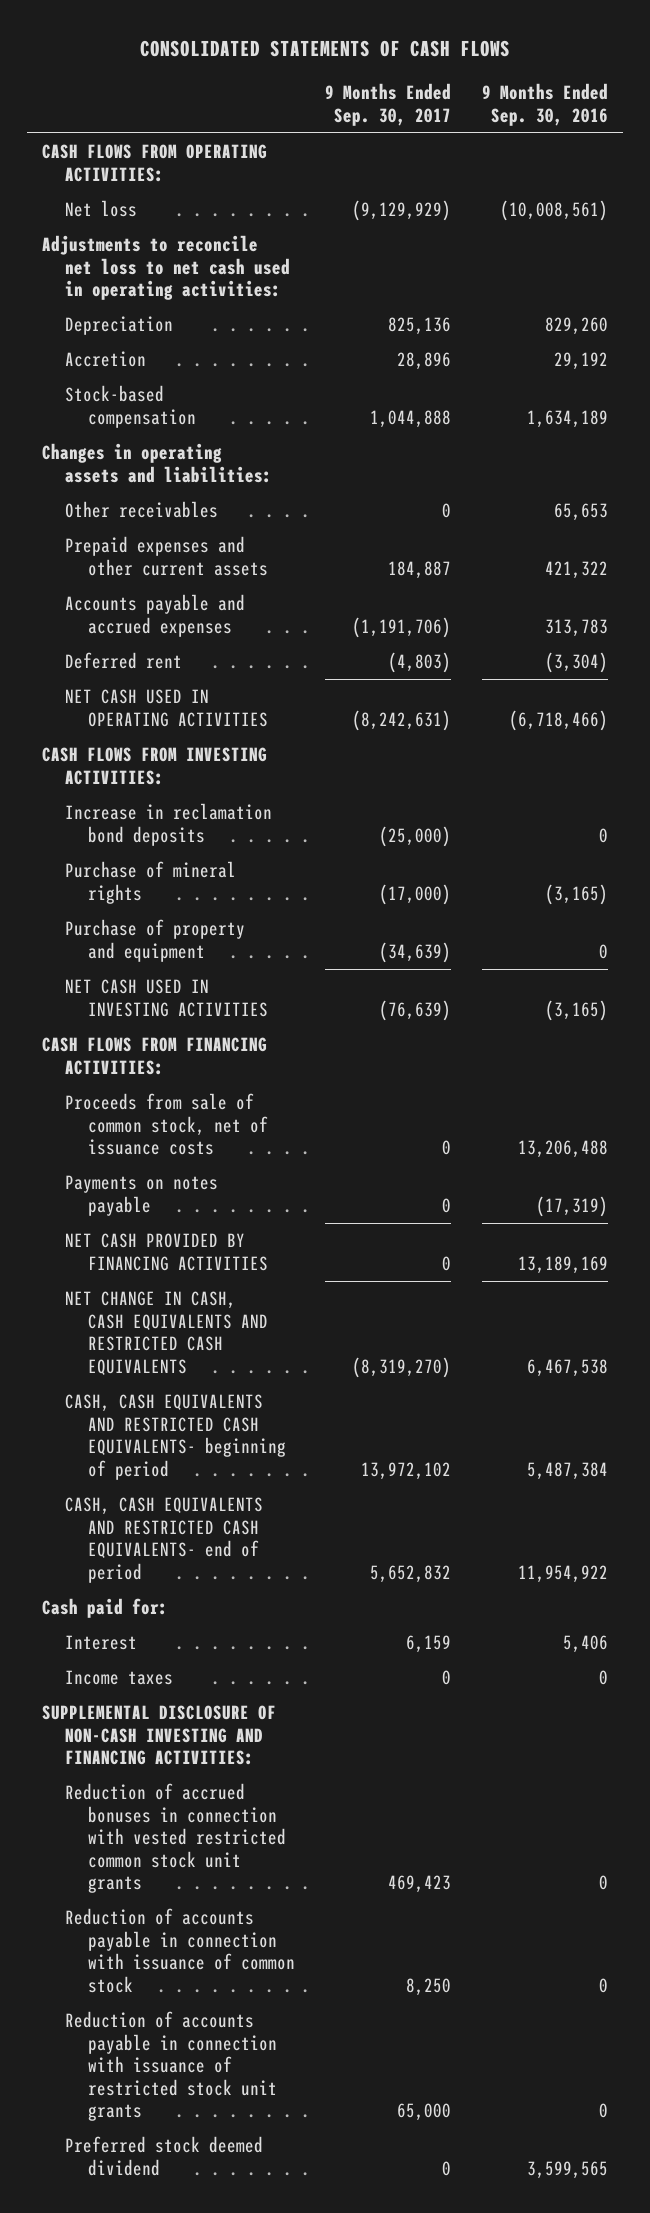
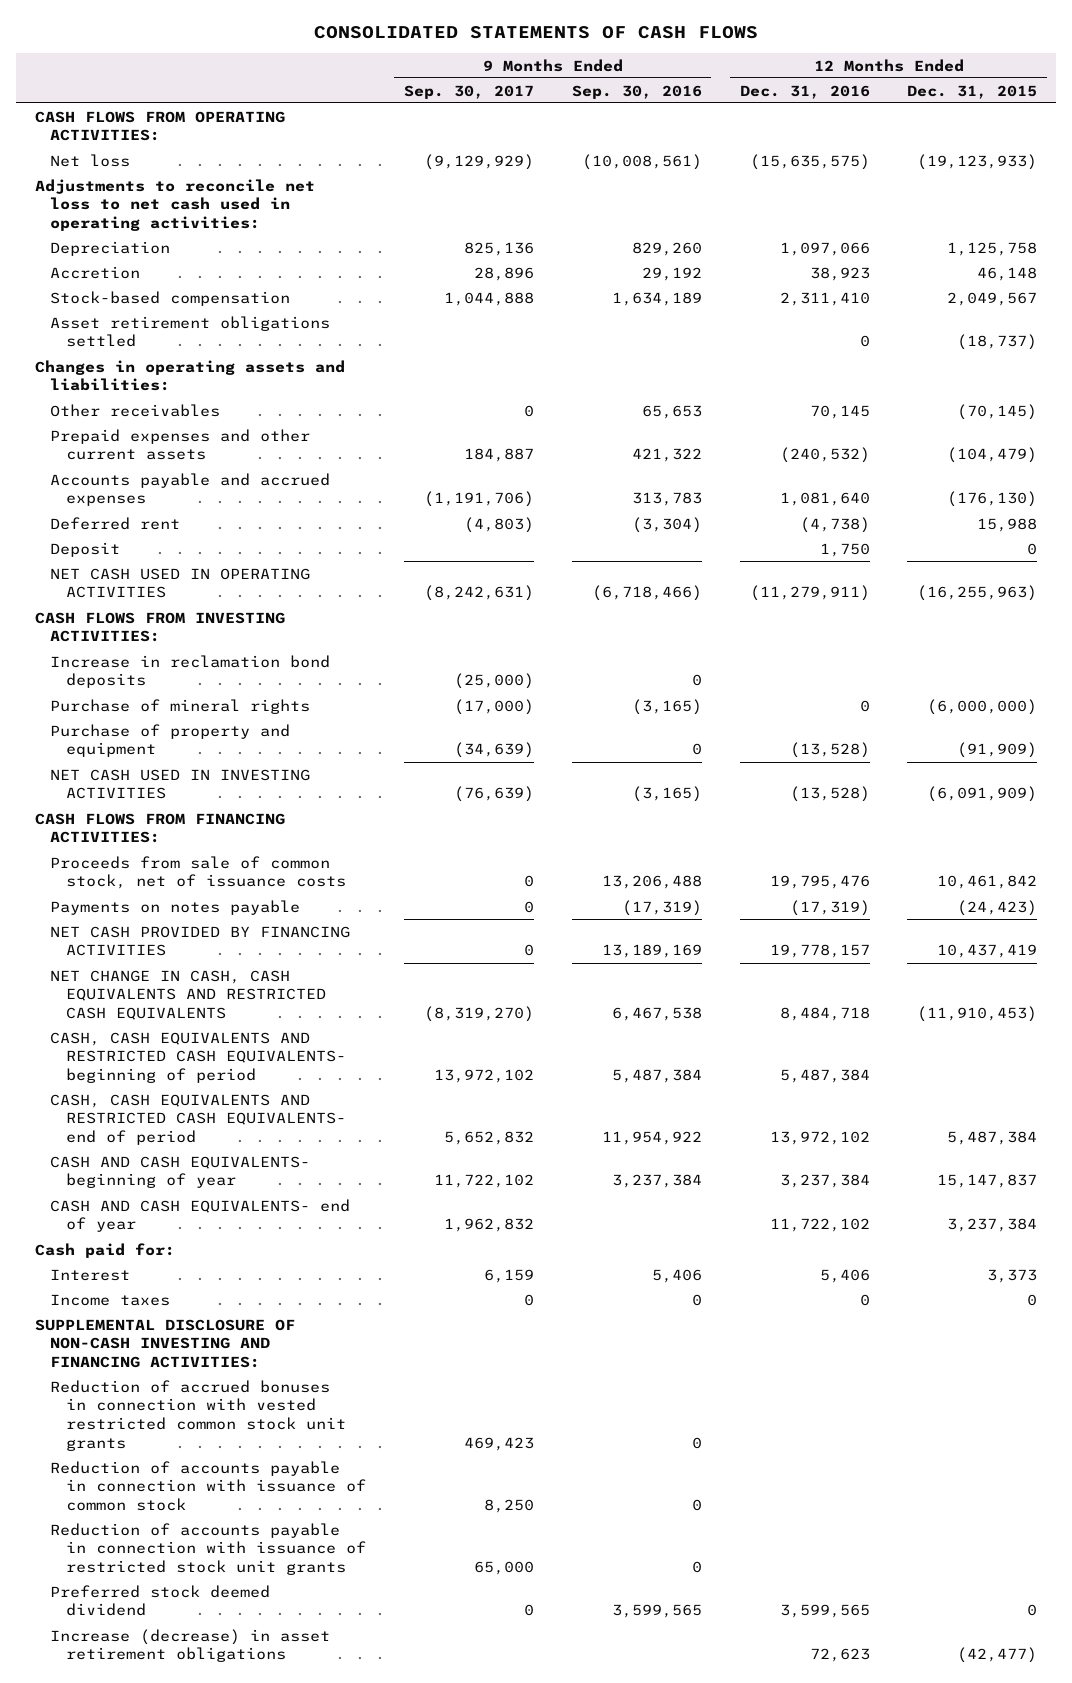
- | 9 Months Ended Sep. 30, 2017 | 9 Months Ended Sep. 30, 2016
+ | 9 Months Ended Sep. 30, 2017 | 9 Months Ended Sep. 30, 2016 | 12 Months Ended Dec. 31, 2016 | 12 Months Ended Dec. 31, 2015
+ Asset retirement obligations settled | | | 0 | (18,737)
+ Deposit | | | 1,750 | 0
+ CASH AND CASH EQUIVALENTS- beginning of year | 11,722,102 | 3,237,384 | 3,237,384 | 15,147,837
+ CASH AND CASH EQUIVALENTS- end of year | 1,962,832 | | 11,722,102 | 3,237,384
+ Increase (decrease) in asset retirement obligations | | | 72,623 | (42,477)

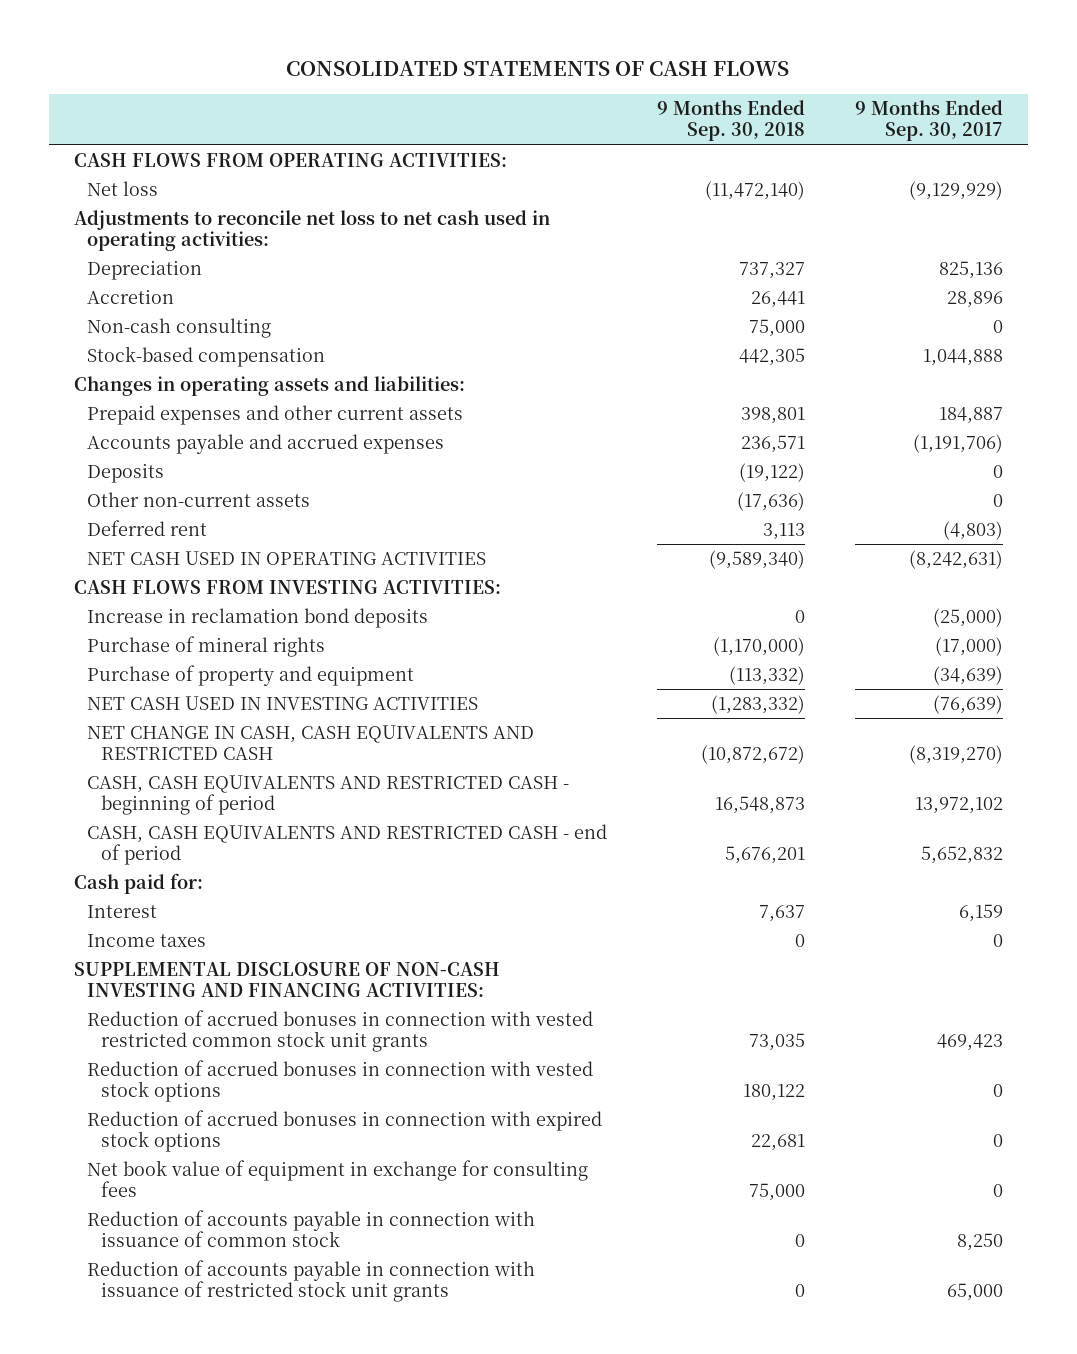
- | 9 Months Ended Sep. 30, 2017 | 9 Months Ended Sep. 30, 2016 | 12 Months Ended Dec. 31, 2016 | 12 Months Ended Dec. 31, 2015
+ | 9 Months Ended Sep. 30, 2018 | 9 Months Ended Sep. 30, 2017
+ Non-cash consulting | 75,000 | 0
- Asset retirement obligations settled | | | 0 | (18,737)
- Other receivables | 0 | 65,653 | 70,145 | (70,145)
+ Deposits | (19,122) | 0
+ Other non-current assets | (17,636) | 0
- Deposit | | | 1,750 | 0
- CASH FLOWS FROM FINANCING ACTIVITIES:
- Proceeds from sale of common stock, net of issuance costs | 0 | 13,206,488 | 19,795,476 | 10,461,842
- Payments on notes payable | 0 | (17,319) | (17,319) | (24,423)
- NET CASH PROVIDED BY FINANCING ACTIVITIES | 0 | 13,189,169 | 19,778,157 | 10,437,419
- NET CHANGE IN CASH, CASH EQUIVALENTS AND RESTRICTED CASH EQUIVALENTS | (8,319,270) | 6,467,538 | 8,484,718 | (11,910,453)
- CASH, CASH EQUIVALENTS AND RESTRICTED CASH EQUIVALENTS- beginning of period | 13,972,102 | 5,487,384 | 5,487,384 |
- CASH, CASH EQUIVALENTS AND RESTRICTED CASH EQUIVALENTS- end of period | 5,652,832 | 11,954,922 | 13,972,102 | 5,487,384
- CASH AND CASH EQUIVALENTS- beginning of year | 11,722,102 | 3,237,384 | 3,237,384 | 15,147,837
- CASH AND CASH EQUIVALENTS- end of year | 1,962,832 | | 11,722,102 | 3,237,384
+ NET CHANGE IN CASH, CASH EQUIVALENTS AND RESTRICTED CASH | (10,872,672) | (8,319,270)
+ CASH, CASH EQUIVALENTS AND RESTRICTED CASH - beginning of period | 16,548,873 | 13,972,102
+ CASH, CASH EQUIVALENTS AND RESTRICTED CASH - end of period | 5,676,201 | 5,652,832
+ Reduction of accrued bonuses in connection with vested stock options | 180,122 | 0
+ Reduction of accrued bonuses in connection with expired stock options | 22,681 | 0
+ Net book value of equipment in exchange for consulting fees | 75,000 | 0
- Preferred stock deemed dividend | 0 | 3,599,565 | 3,599,565 | 0
- Increase (decrease) in asset retirement obligations | | | 72,623 | (42,477)

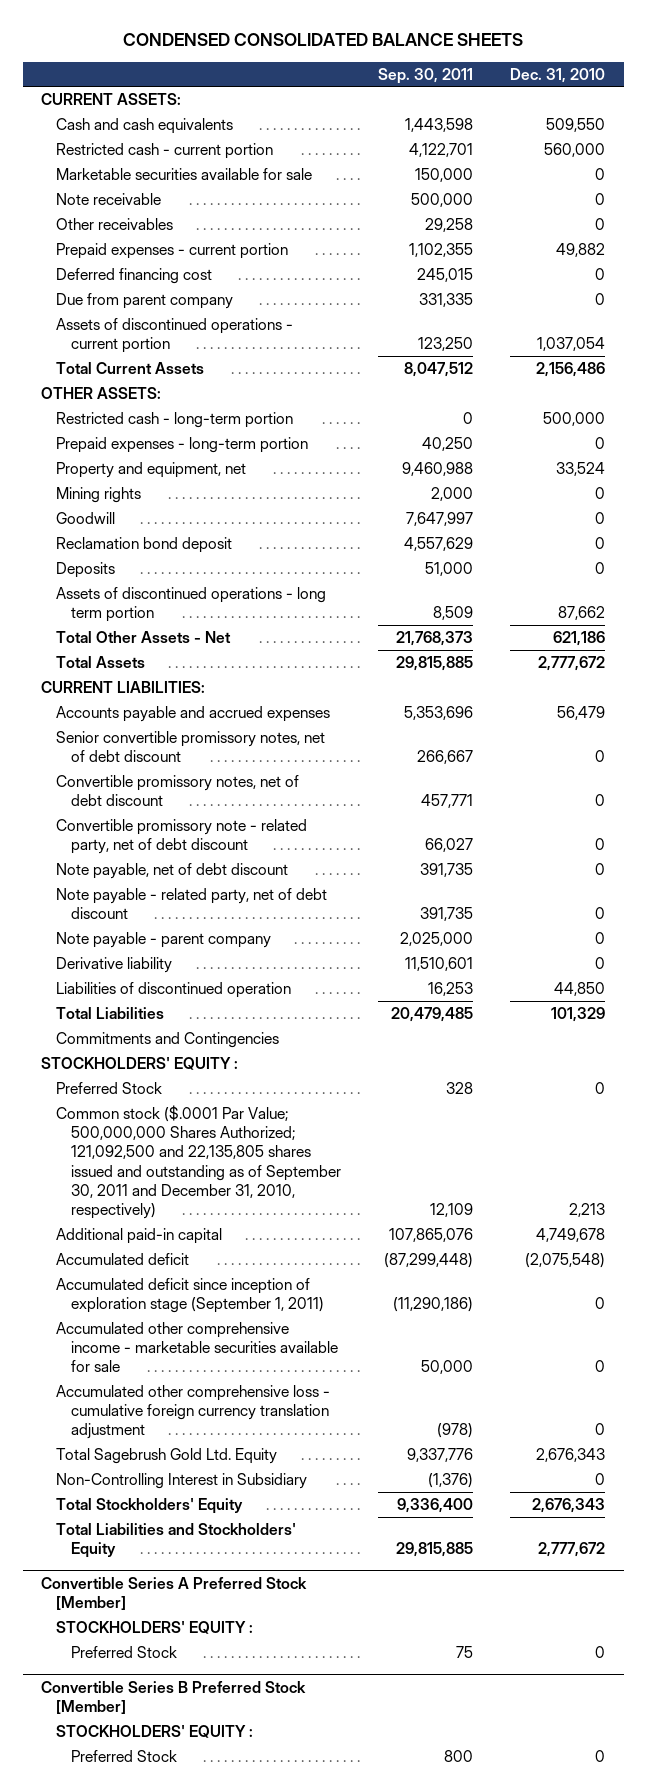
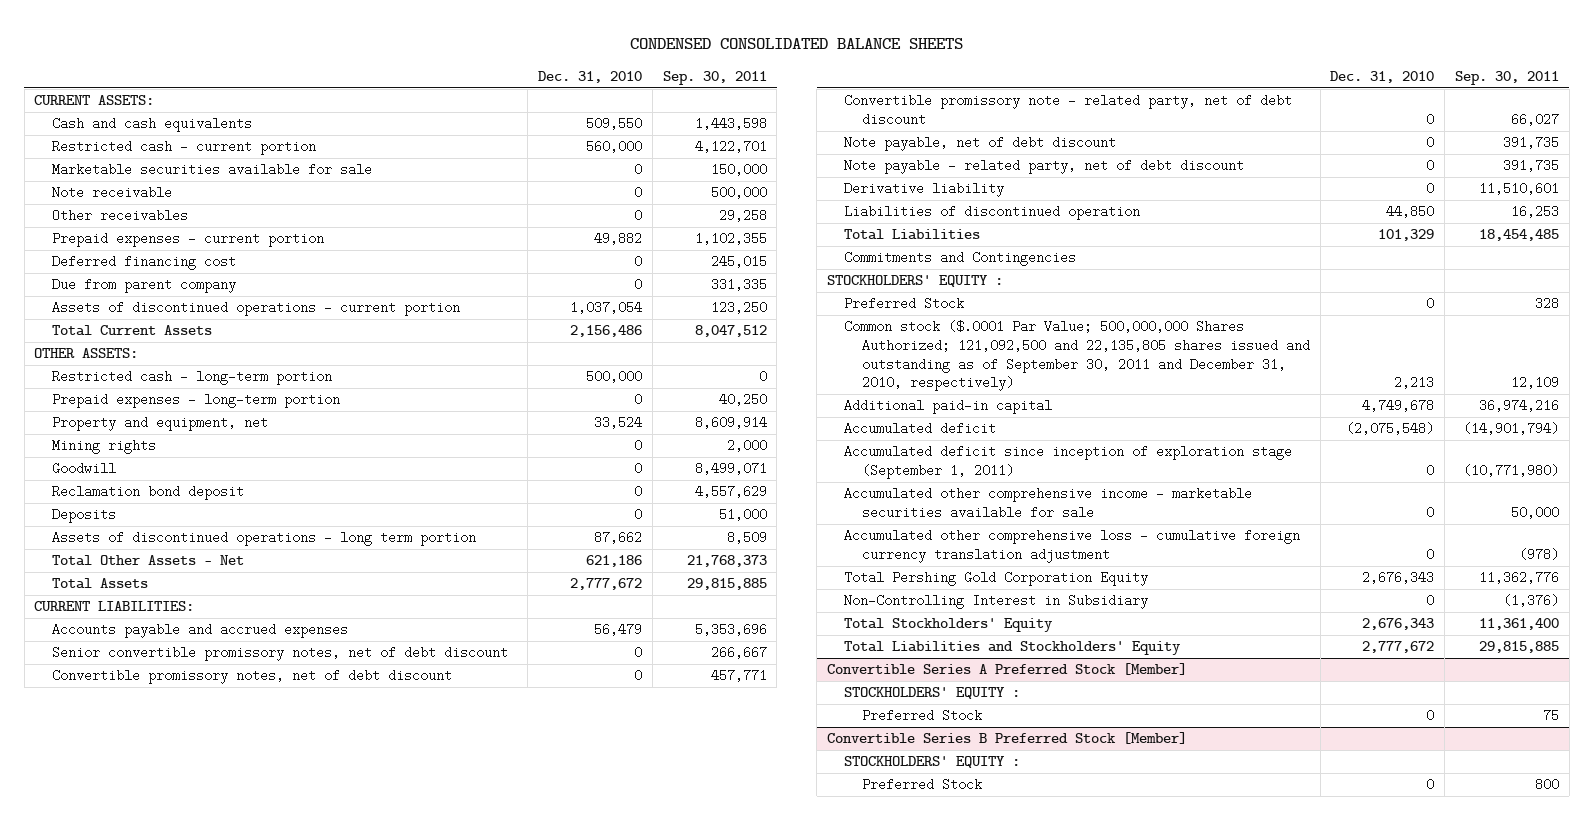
- | Sep. 30, 2011 | Dec. 31, 2010
+ | Dec. 31, 2010 | Sep. 30, 2011
- Property and equipment, net | 9,460,988 | 33,524
+ Property and equipment, net | 33,524 | 8,609,914
- Goodwill | 7,647,997 | 0
+ Goodwill | 0 | 8,499,071
- Note payable - parent company | 2,025,000 | 0
- Total Liabilities | 20,479,485 | 101,329
+ Total Liabilities | 101,329 | 18,454,485
- Additional paid-in capital | 107,865,076 | 4,749,678
- Accumulated deficit | (87,299,448) | (2,075,548)
- Accumulated deficit since inception of exploration stage (September 1, 2011) | (11,290,186) | 0
+ Additional paid-in capital | 4,749,678 | 36,974,216
+ Accumulated deficit | (2,075,548) | (14,901,794)
+ Accumulated deficit since inception of exploration stage (September 1, 2011) | 0 | (10,771,980)
- Total Sagebrush Gold Ltd. Equity | 9,337,776 | 2,676,343
+ Total Pershing Gold Corporation Equity | 2,676,343 | 11,362,776
- Total Stockholders' Equity | 9,336,400 | 2,676,343
+ Total Stockholders' Equity | 2,676,343 | 11,361,400

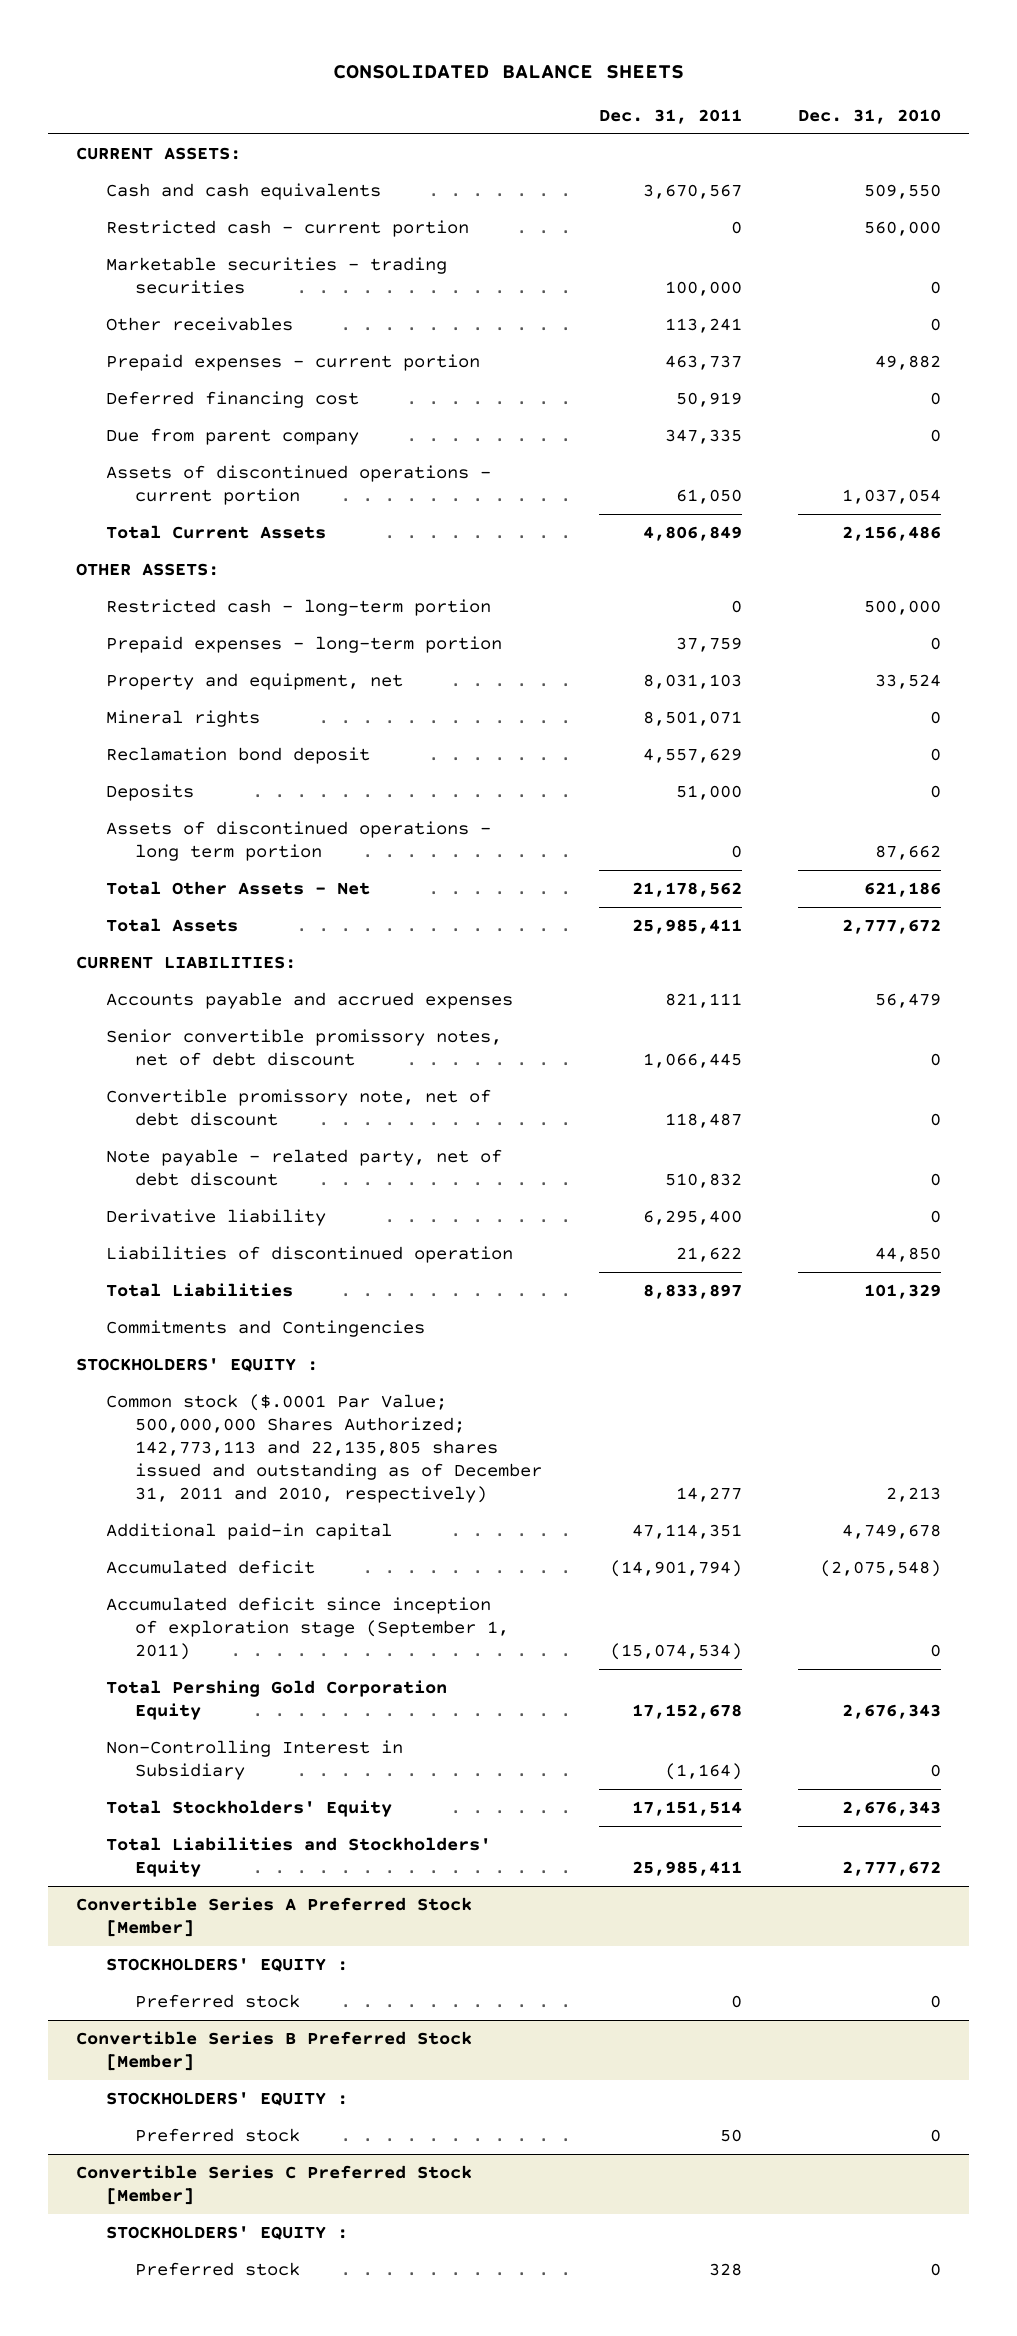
- CONDENSED CONSOLIDATED BALANCE SHEETS
+ CONSOLIDATED BALANCE SHEETS
- | Dec. 31, 2010 | Sep. 30, 2011
+ | Dec. 31, 2011 | Dec. 31, 2010
- Marketable securities available for sale | 0 | 150,000
- Note receivable | 0 | 500,000
+ Marketable securities - trading securities | 100,000 | 0
- Mining rights | 0 | 2,000
- Goodwill | 0 | 8,499,071
+ Mineral rights | 8,501,071 | 0
- Convertible promissory notes, net of debt discount | 0 | 457,771
- Convertible promissory note - related party, net of debt discount | 0 | 66,027
- Note payable, net of debt discount | 0 | 391,735
+ Convertible promissory note, net of debt discount | 118,487 | 0
- Preferred Stock | 0 | 328
- Common stock ($.0001 Par Value; 500,000,000 Shares Authorized; 121,092,500 and 22,135,805 shares issued and outstanding as of September 30, 2011 and December 31, 2010, respectively) | 2,213 | 12,109
+ Common stock ($.0001 Par Value; 500,000,000 Shares Authorized; 142,773,113 and 22,135,805 shares issued and outstanding as of December 31, 2011 and 2010, respectively) | 14,277 | 2,213
- Accumulated other comprehensive income - marketable securities available for sale | 0 | 50,000
- Accumulated other comprehensive loss - cumulative foreign currency translation adjustment | 0 | (978)
@ Convertible Series A Preferred Stock [Member]
- Preferred Stock | 0 | 75
+ Preferred stock | 0 | 0
@ Convertible Series B Preferred Stock [Member]
- Preferred Stock | 0 | 800
+ Preferred stock | 50 | 0
+ Convertible Series C Preferred Stock [Member]
+ STOCKHOLDERS' EQUITY :
+ Preferred stock | 328 | 0

